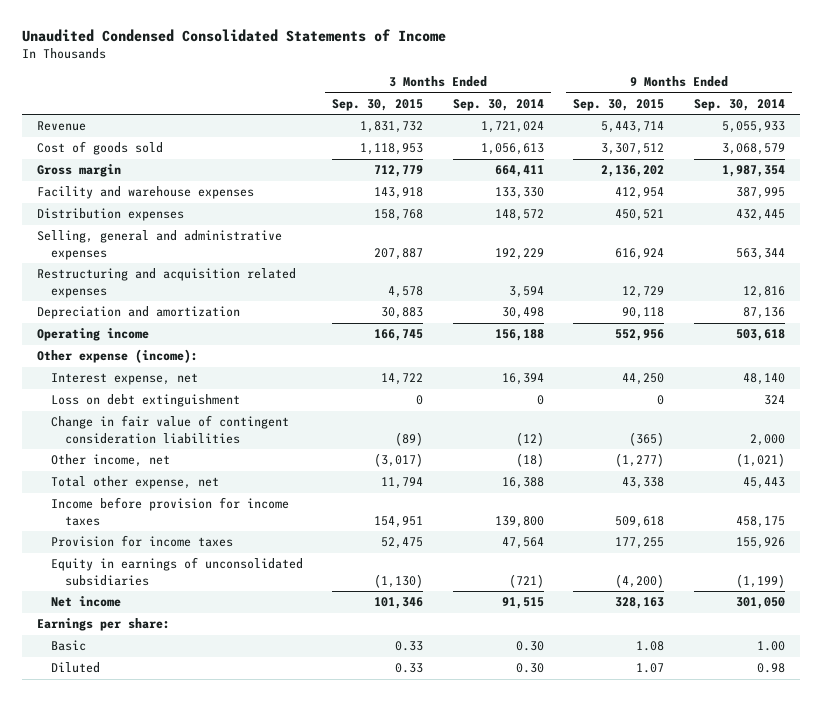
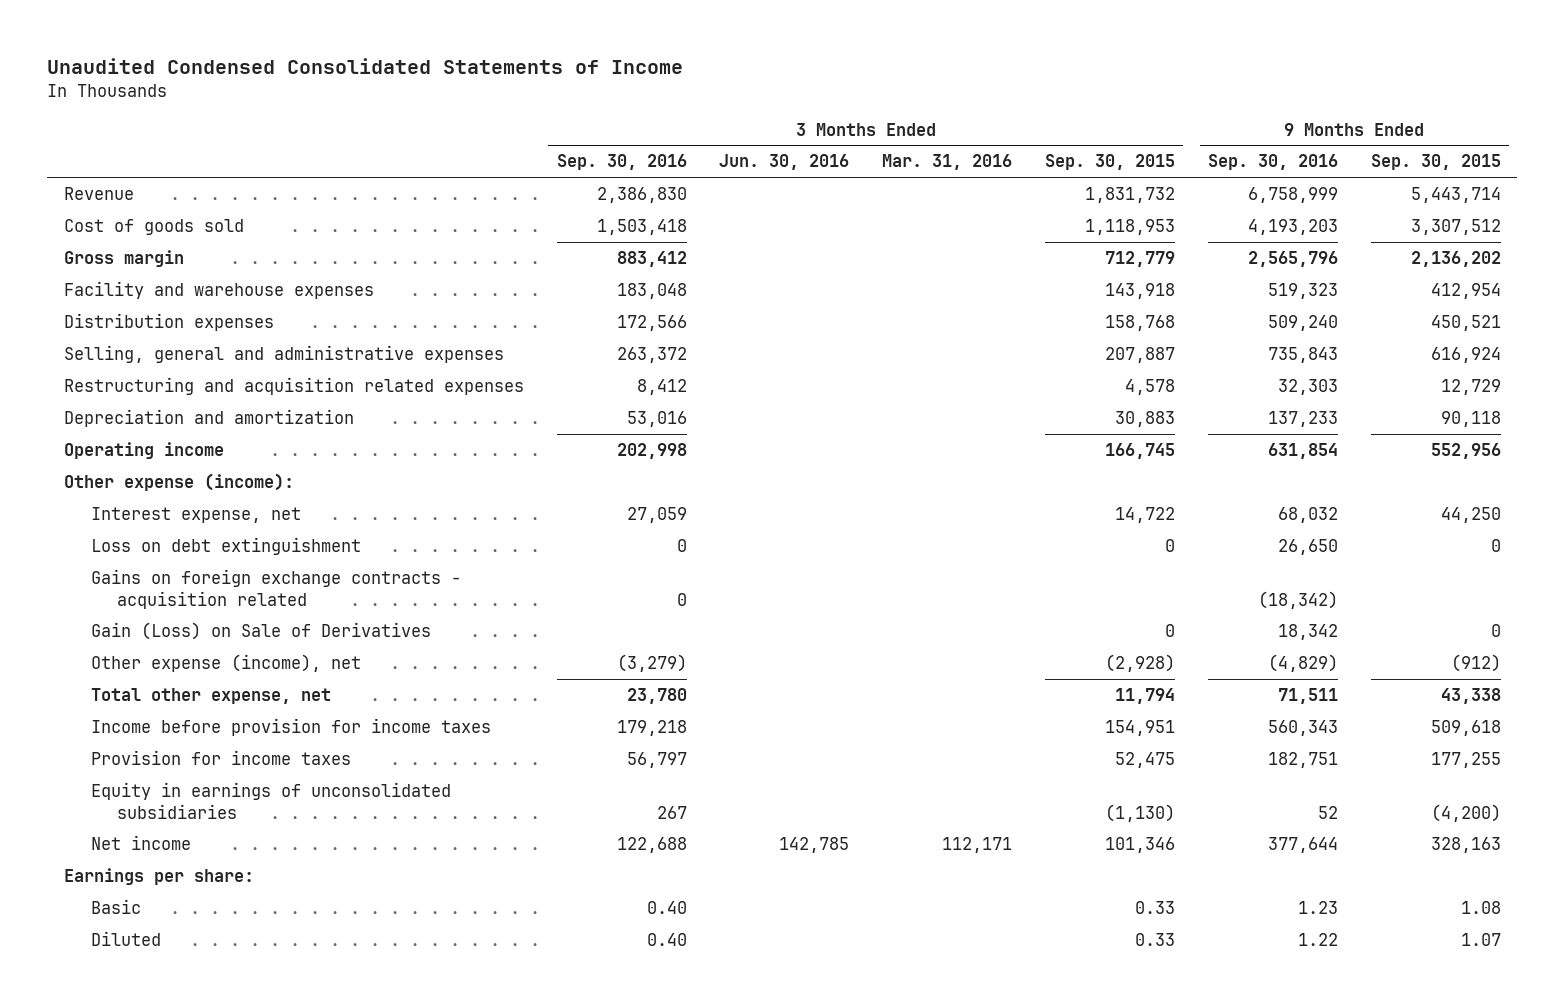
- | 3 Months Ended Sep. 30, 2015 | 3 Months Ended Sep. 30, 2014 | 9 Months Ended Sep. 30, 2015 | 9 Months Ended Sep. 30, 2014
+ | 3 Months Ended Sep. 30, 2016 | 3 Months Ended Jun. 30, 2016 | 3 Months Ended Mar. 31, 2016 | 3 Months Ended Sep. 30, 2015 | 9 Months Ended Sep. 30, 2016 | 9 Months Ended Sep. 30, 2015
- Change in fair value of contingent consideration liabilities | (89) | (12) | (365) | 2,000
- Other income, net | (3,017) | (18) | (1,277) | (1,021)
+ Gains on foreign exchange contracts - acquisition related | 0 | | | | (18,342) |
+ Gain (Loss) on Sale of Derivatives | | | | 0 | 18,342 | 0
+ Other expense (income), net | (3,279) | | | (2,928) | (4,829) | (912)

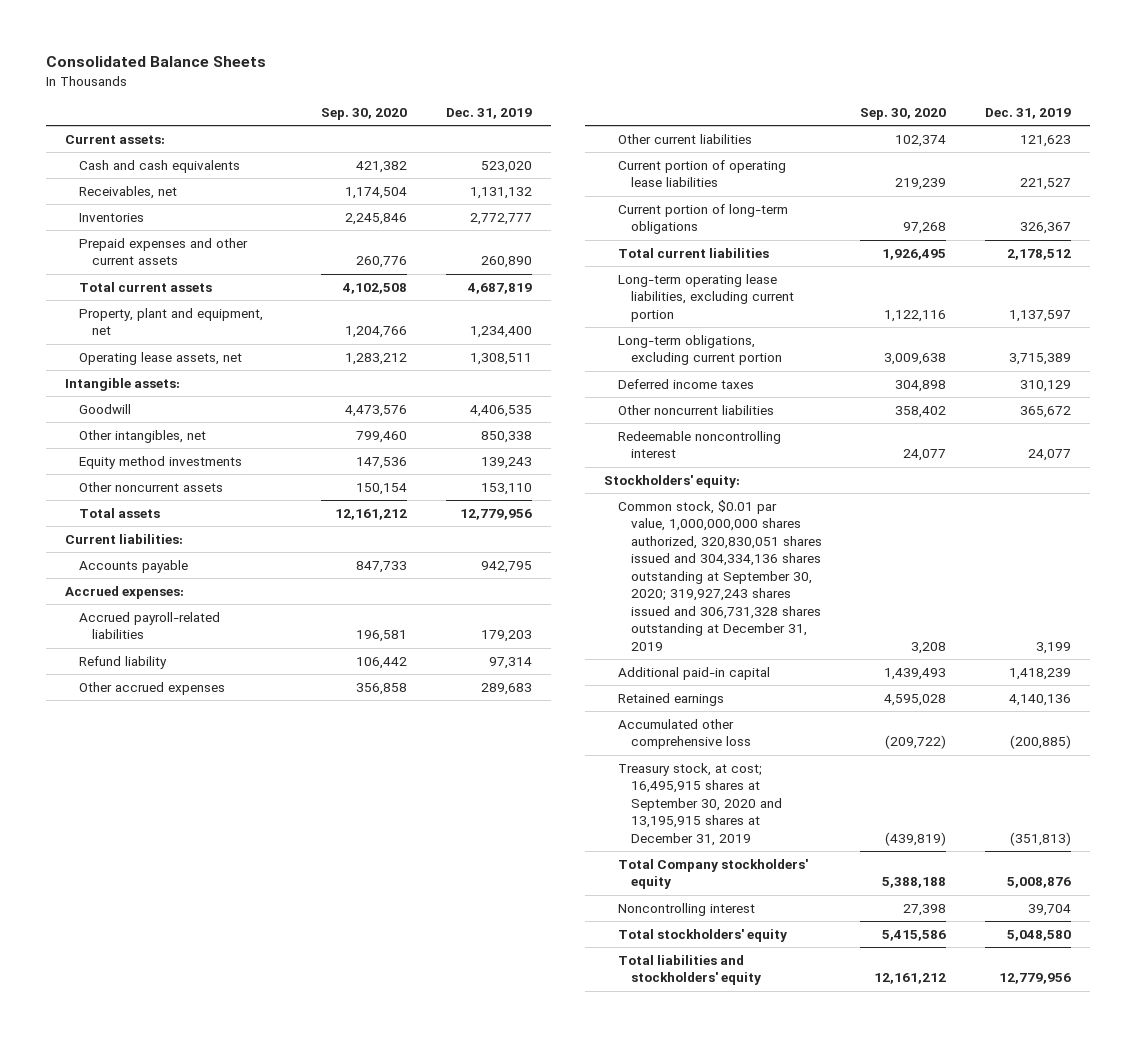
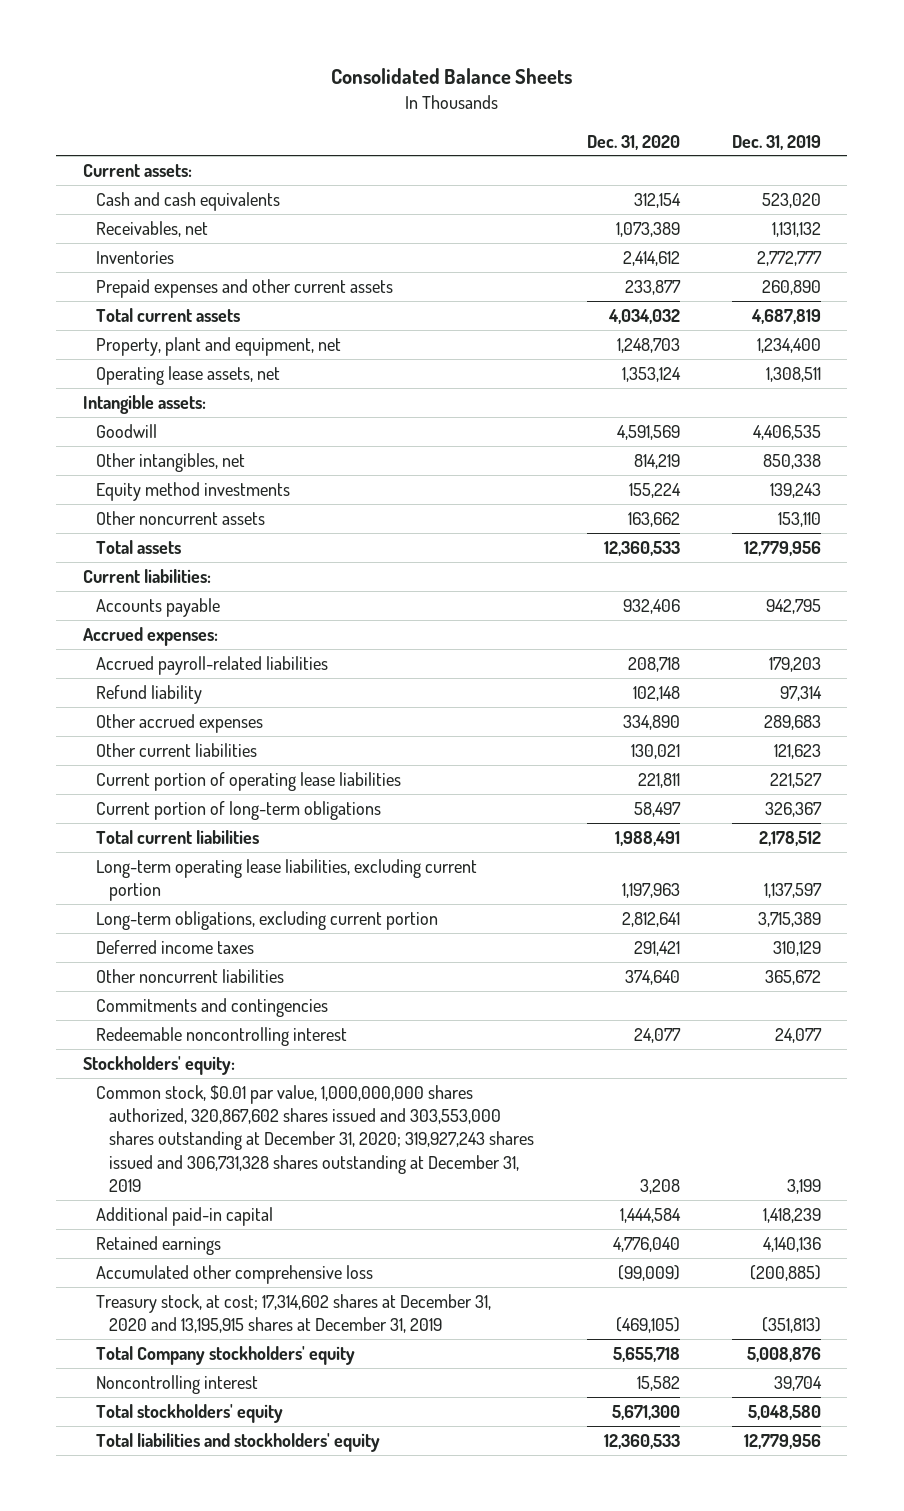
- | Sep. 30, 2020 | Dec. 31, 2019
+ | Dec. 31, 2020 | Dec. 31, 2019
+ Commitments and contingencies
- Common stock, $0.01 par value, 1,000,000,000 shares authorized, 320,830,051 shares issued and 304,334,136 shares outstanding at September 30, 2020; 319,927,243 shares issued and 306,731,328 shares outstanding at December 31, 2019 | 3,208 | 3,199
+ Common stock, $0.01 par value, 1,000,000,000 shares authorized, 320,867,602 shares issued and 303,553,000 shares outstanding at December 31, 2020; 319,927,243 shares issued and 306,731,328 shares outstanding at December 31, 2019 | 3,208 | 3,199
- Treasury stock, at cost; 16,495,915 shares at September 30, 2020 and 13,195,915 shares at December 31, 2019 | (439,819) | (351,813)
+ Treasury stock, at cost; 17,314,602 shares at December 31, 2020 and 13,195,915 shares at December 31, 2019 | (469,105) | (351,813)

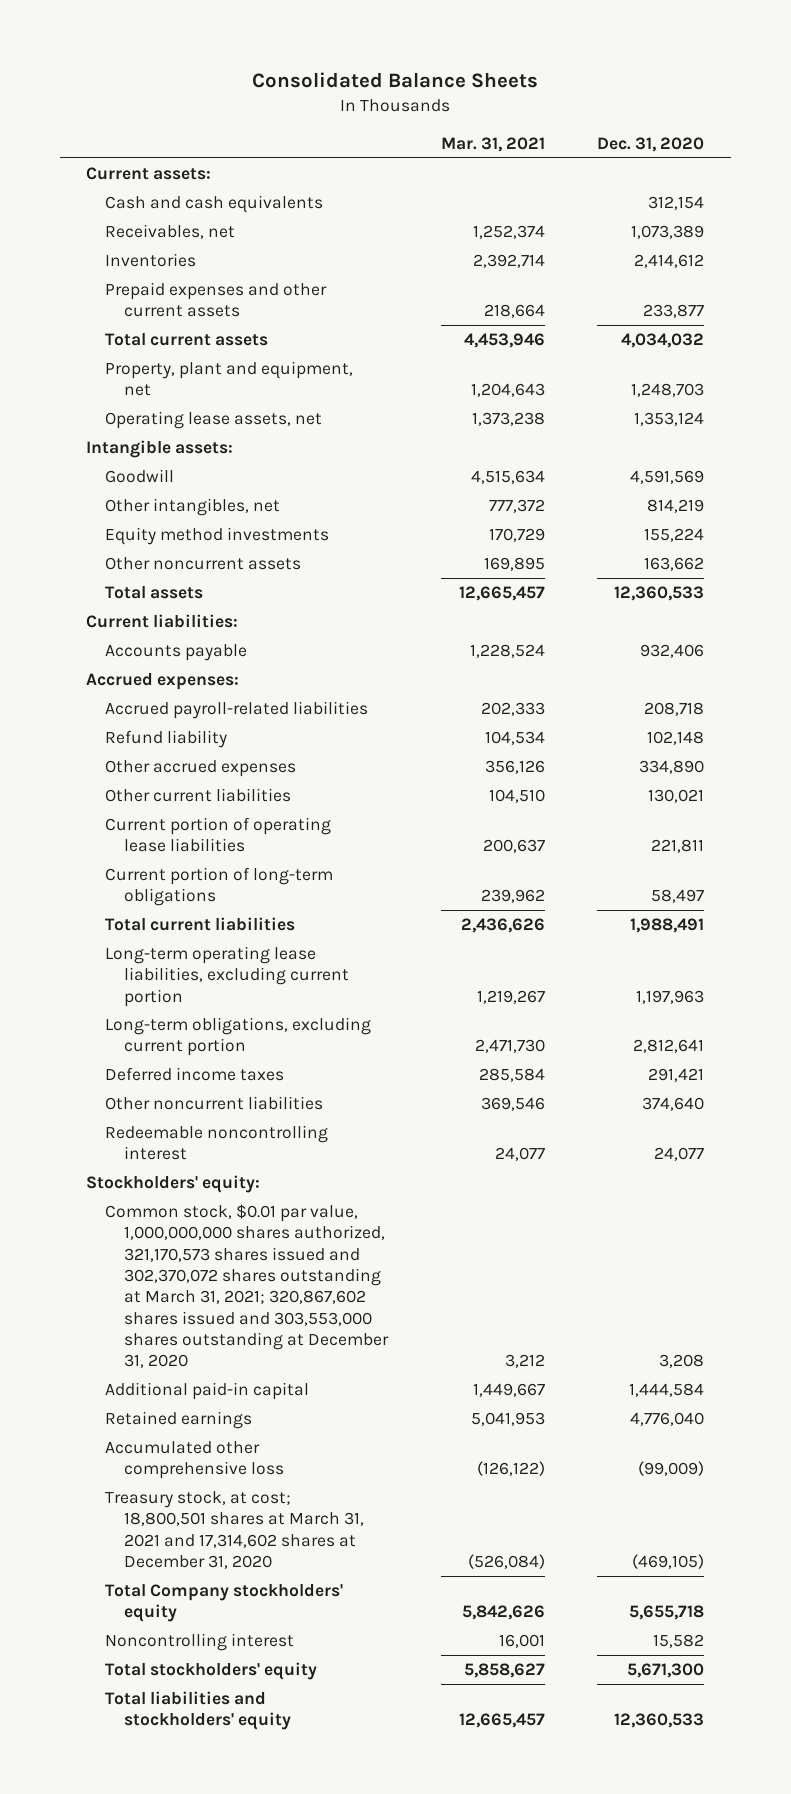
- | Dec. 31, 2020 | Dec. 31, 2019
+ | Mar. 31, 2021 | Dec. 31, 2020
- Commitments and contingencies
- Common stock, $0.01 par value, 1,000,000,000 shares authorized, 320,867,602 shares issued and 303,553,000 shares outstanding at December 31, 2020; 319,927,243 shares issued and 306,731,328 shares outstanding at December 31, 2019 | 3,208 | 3,199
+ Common stock, $0.01 par value, 1,000,000,000 shares authorized, 321,170,573 shares issued and 302,370,072 shares outstanding at March 31, 2021; 320,867,602 shares issued and 303,553,000 shares outstanding at December 31, 2020 | 3,212 | 3,208
- Treasury stock, at cost; 17,314,602 shares at December 31, 2020 and 13,195,915 shares at December 31, 2019 | (469,105) | (351,813)
+ Treasury stock, at cost; 18,800,501 shares at March 31, 2021 and 17,314,602 shares at December 31, 2020 | (526,084) | (469,105)

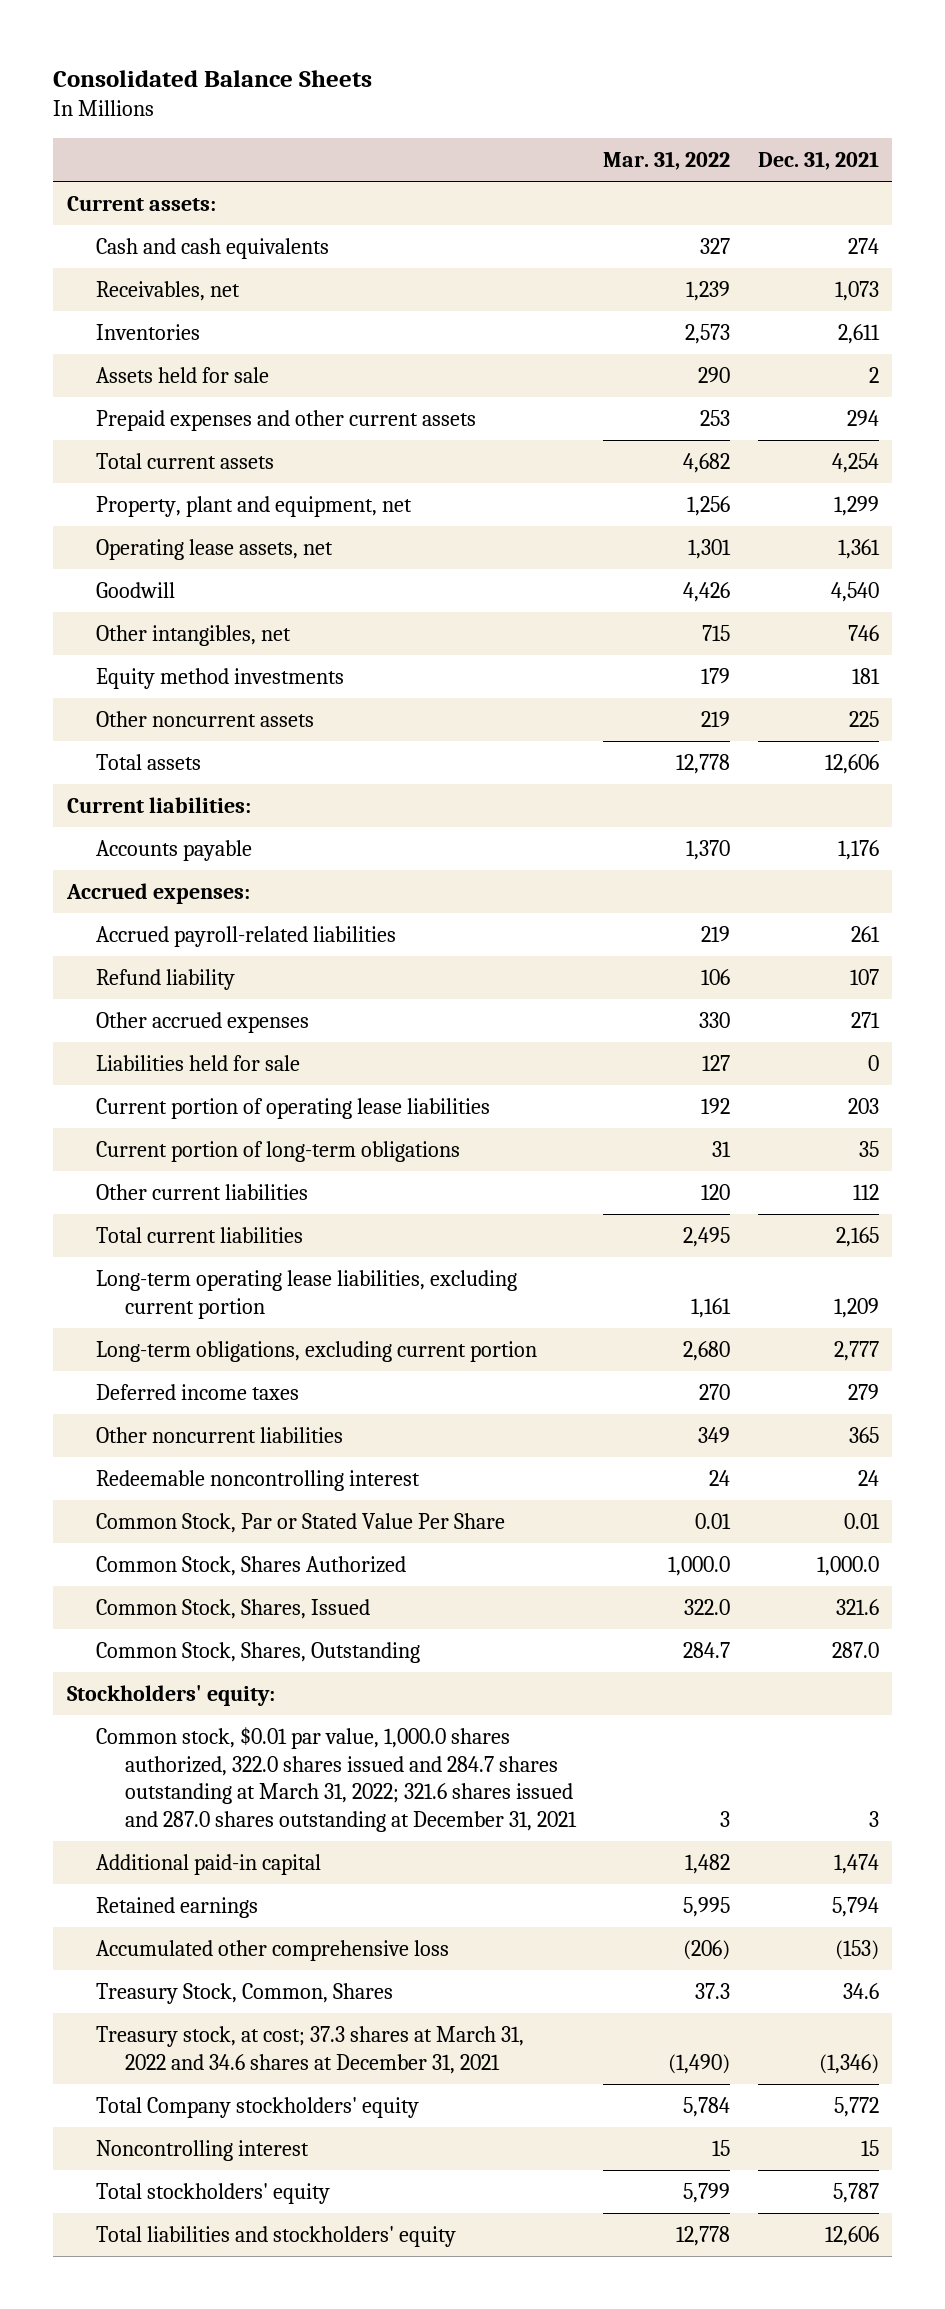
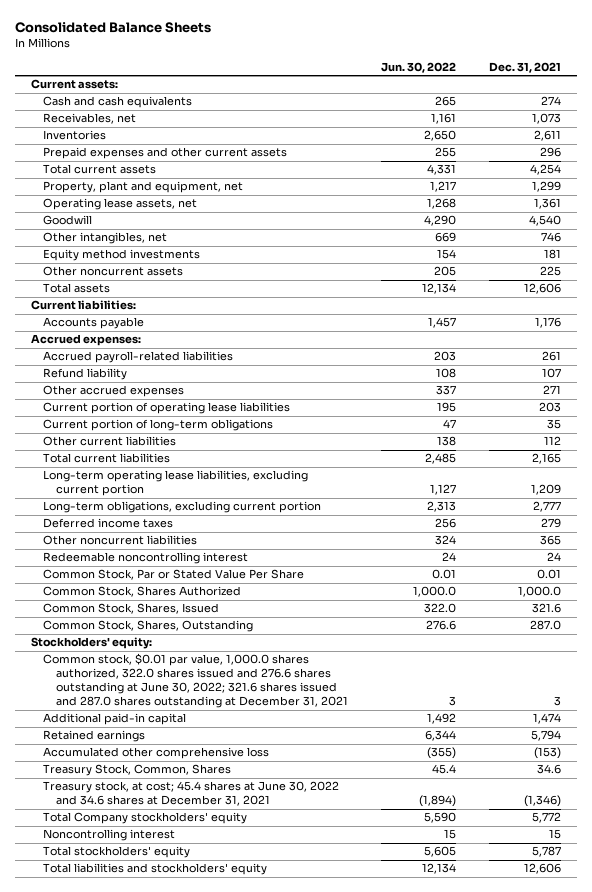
- | Mar. 31, 2022 | Dec. 31, 2021
+ | Jun. 30, 2022 | Dec. 31, 2021
- Assets held for sale | 290 | 2
- Prepaid expenses and other current assets | 253 | 294
+ Prepaid expenses and other current assets | 255 | 296
- Liabilities held for sale | 127 | 0
- Common stock, $0.01 par value, 1,000.0 shares authorized, 322.0 shares issued and 284.7 shares outstanding at March 31, 2022; 321.6 shares issued and 287.0 shares outstanding at December 31, 2021 | 3 | 3
+ Common stock, $0.01 par value, 1,000.0 shares authorized, 322.0 shares issued and 276.6 shares outstanding at June 30, 2022; 321.6 shares issued and 287.0 shares outstanding at December 31, 2021 | 3 | 3
- Treasury stock, at cost; 37.3 shares at March 31, 2022 and 34.6 shares at December 31, 2021 | (1,490) | (1,346)
+ Treasury stock, at cost; 45.4 shares at June 30, 2022 and 34.6 shares at December 31, 2021 | (1,894) | (1,346)

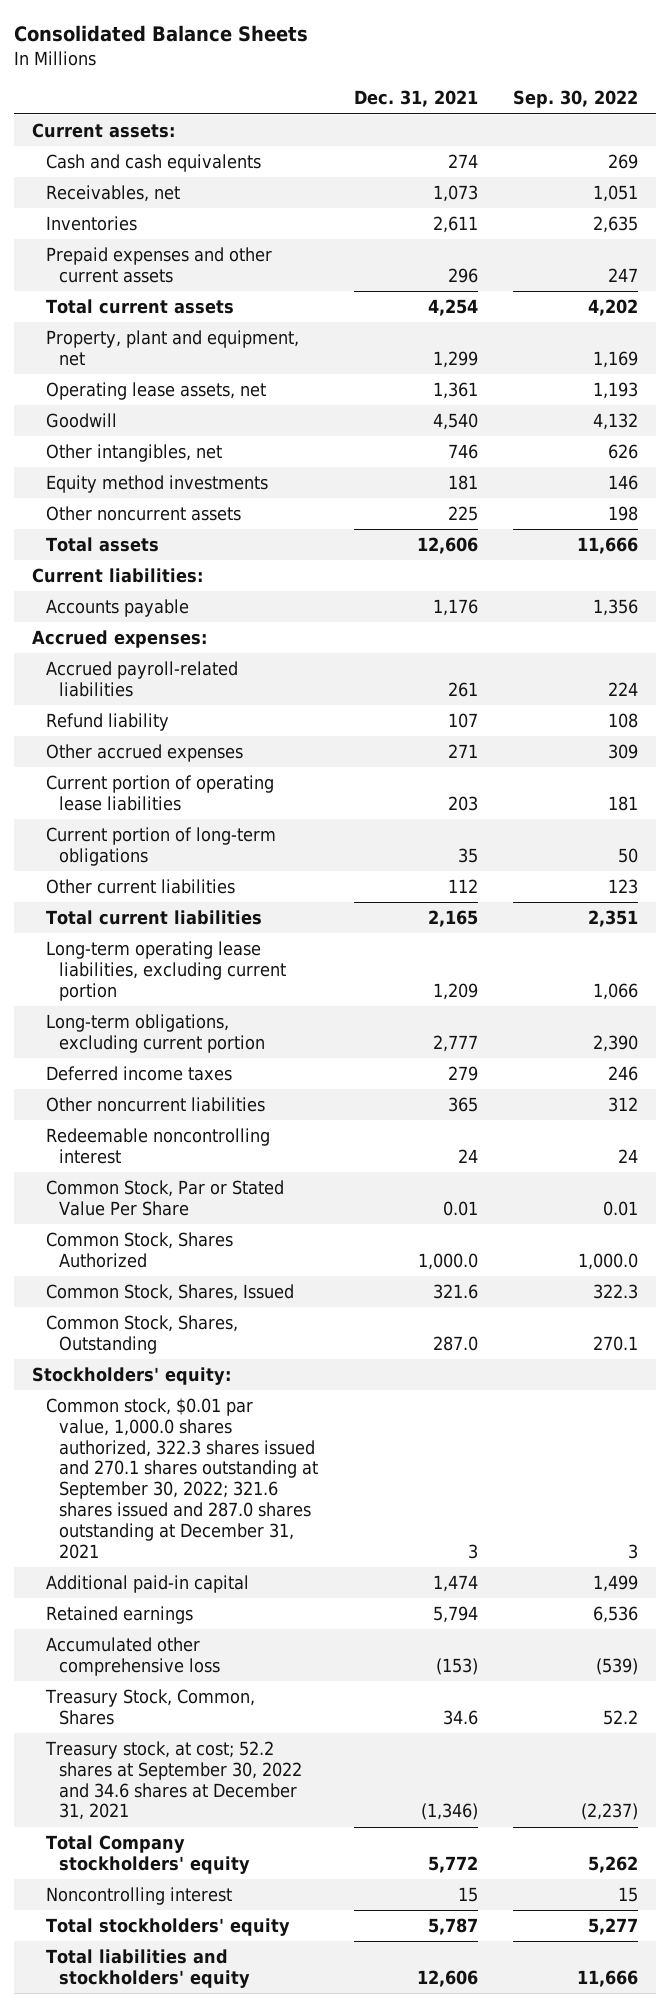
- | Jun. 30, 2022 | Dec. 31, 2021
+ | Dec. 31, 2021 | Sep. 30, 2022
- Common stock, $0.01 par value, 1,000.0 shares authorized, 322.0 shares issued and 276.6 shares outstanding at June 30, 2022; 321.6 shares issued and 287.0 shares outstanding at December 31, 2021 | 3 | 3
+ Common stock, $0.01 par value, 1,000.0 shares authorized, 322.3 shares issued and 270.1 shares outstanding at September 30, 2022; 321.6 shares issued and 287.0 shares outstanding at December 31, 2021 | 3 | 3
- Treasury stock, at cost; 45.4 shares at June 30, 2022 and 34.6 shares at December 31, 2021 | (1,894) | (1,346)
+ Treasury stock, at cost; 52.2 shares at September 30, 2022 and 34.6 shares at December 31, 2021 | (1,346) | (2,237)

